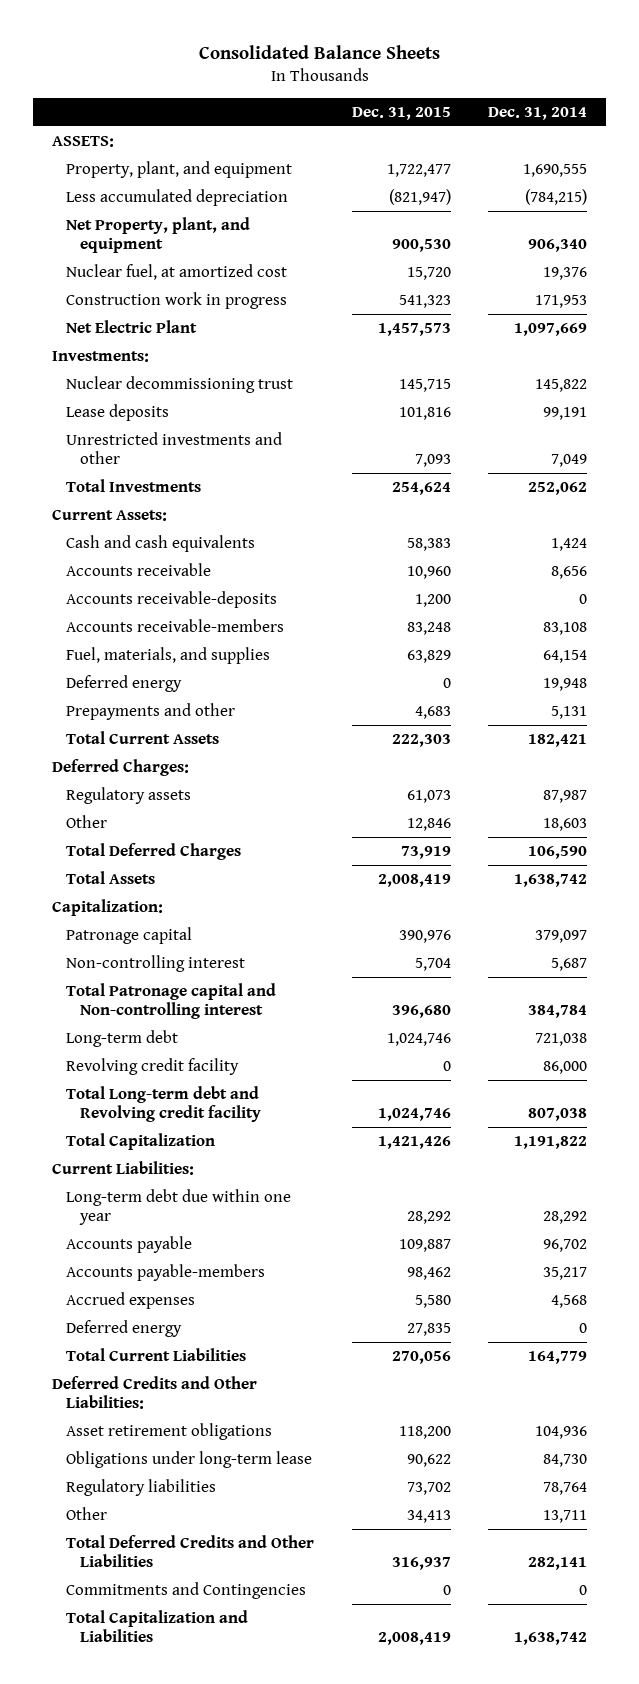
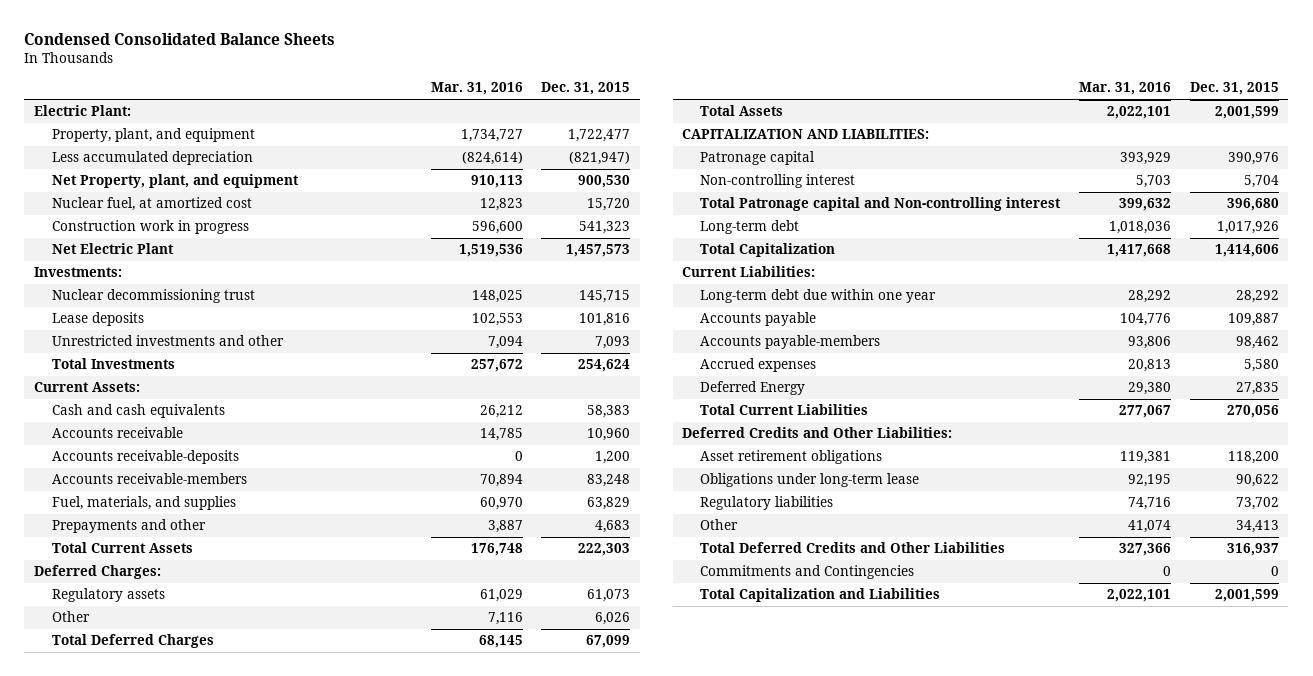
- Consolidated Balance Sheets
+ Condensed Consolidated Balance Sheets
- | Dec. 31, 2015 | Dec. 31, 2014
+ | Mar. 31, 2016 | Dec. 31, 2015
- ASSETS:
+ Electric Plant:
- Deferred energy | 0 | 19,948
- Other | 12,846 | 18,603
- Total Deferred Charges | 73,919 | 106,590
- Total Assets | 2,008,419 | 1,638,742
- Capitalization:
+ Other | 7,116 | 6,026
+ Total Deferred Charges | 68,145 | 67,099
+ Total Assets | 2,022,101 | 2,001,599
+ CAPITALIZATION AND LIABILITIES:
- Long-term debt | 1,024,746 | 721,038
- Revolving credit facility | 0 | 86,000
- Total Long-term debt and Revolving credit facility | 1,024,746 | 807,038
- Total Capitalization | 1,421,426 | 1,191,822
+ Long-term debt | 1,018,036 | 1,017,926
+ Total Capitalization | 1,417,668 | 1,414,606
- Deferred energy | 27,835 | 0
+ Deferred Energy | 29,380 | 27,835
- Total Capitalization and Liabilities | 2,008,419 | 1,638,742
+ Total Capitalization and Liabilities | 2,022,101 | 2,001,599

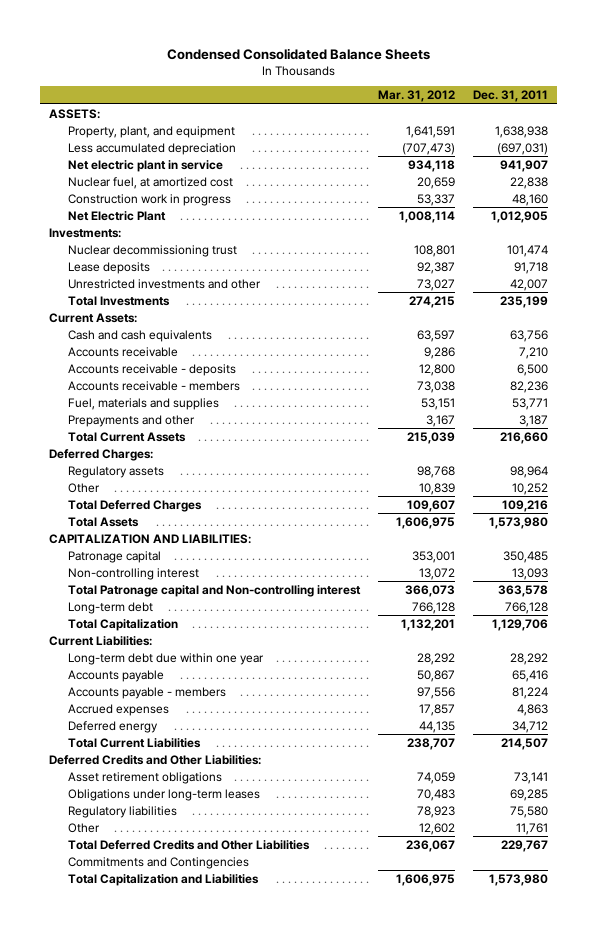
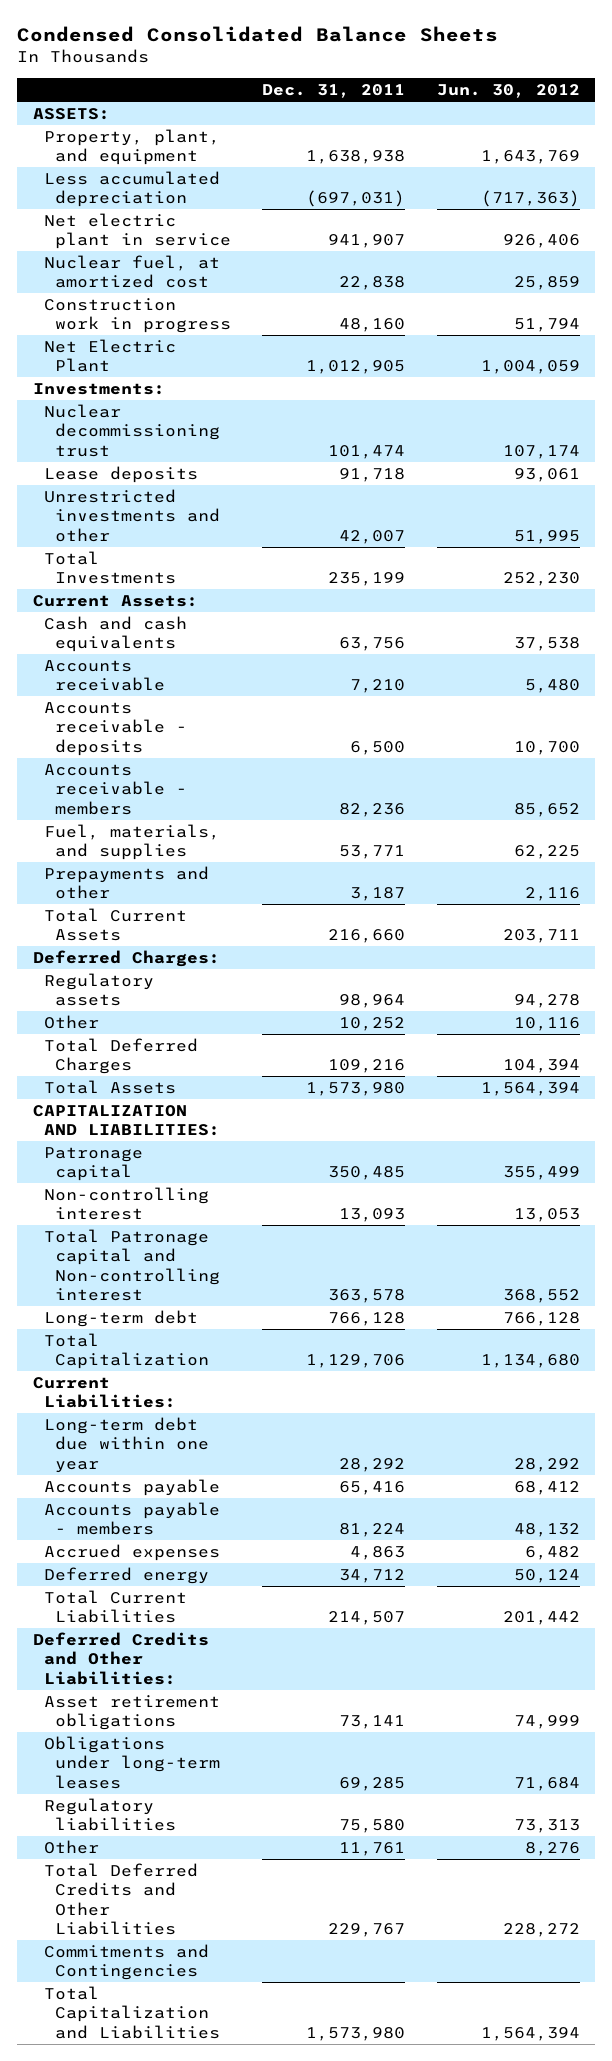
- | Mar. 31, 2012 | Dec. 31, 2011
+ | Dec. 31, 2011 | Jun. 30, 2012
- Fuel, materials and supplies | 53,151 | 53,771
+ Fuel, materials, and supplies | 53,771 | 62,225

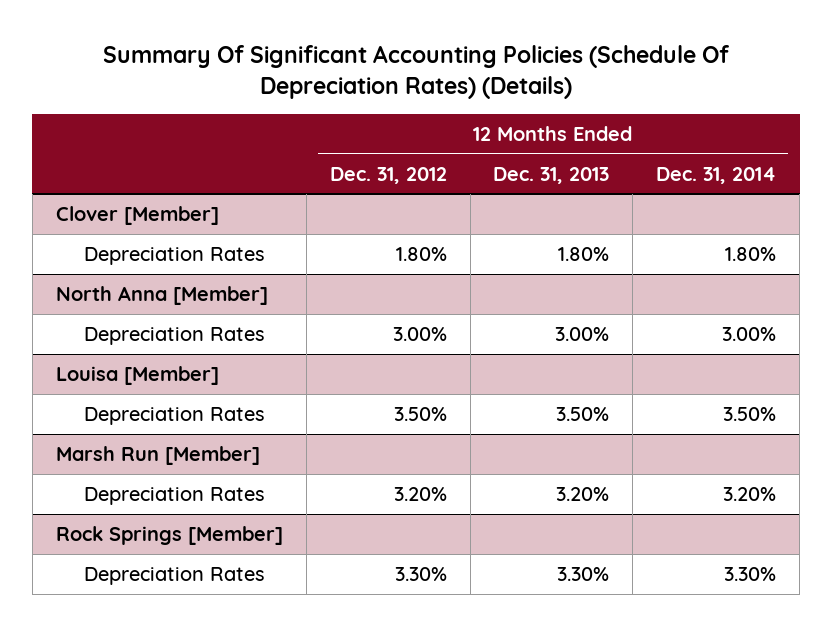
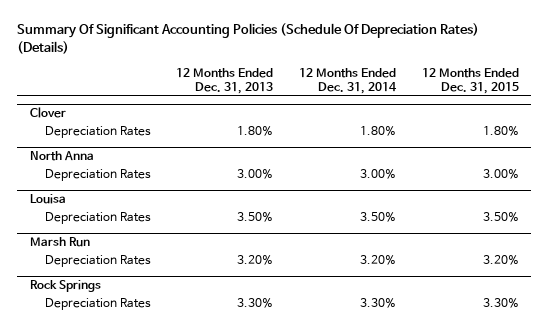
- | 12 Months Ended Dec. 31, 2012 | 12 Months Ended Dec. 31, 2013 | 12 Months Ended Dec. 31, 2014
+ | 12 Months Ended Dec. 31, 2013 | 12 Months Ended Dec. 31, 2014 | 12 Months Ended Dec. 31, 2015
- Clover [Member]
+ Clover
- North Anna [Member]
+ North Anna
- Louisa [Member]
+ Louisa
- Marsh Run [Member]
+ Marsh Run
- Rock Springs [Member]
+ Rock Springs

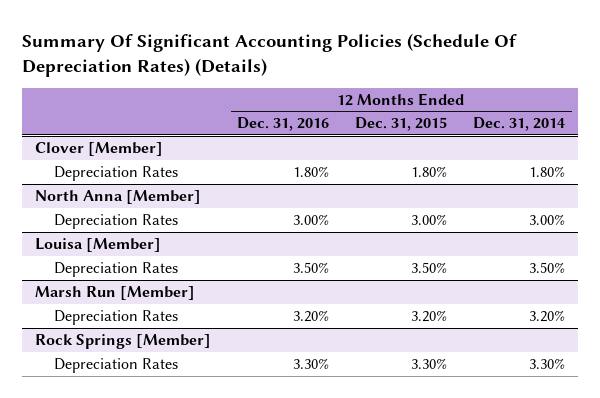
- | 12 Months Ended Dec. 31, 2013 | 12 Months Ended Dec. 31, 2014 | 12 Months Ended Dec. 31, 2015
+ | 12 Months Ended Dec. 31, 2016 | 12 Months Ended Dec. 31, 2015 | 12 Months Ended Dec. 31, 2014
- Clover
+ Clover [Member]
- North Anna
+ North Anna [Member]
- Louisa
+ Louisa [Member]
- Marsh Run
+ Marsh Run [Member]
- Rock Springs
+ Rock Springs [Member]

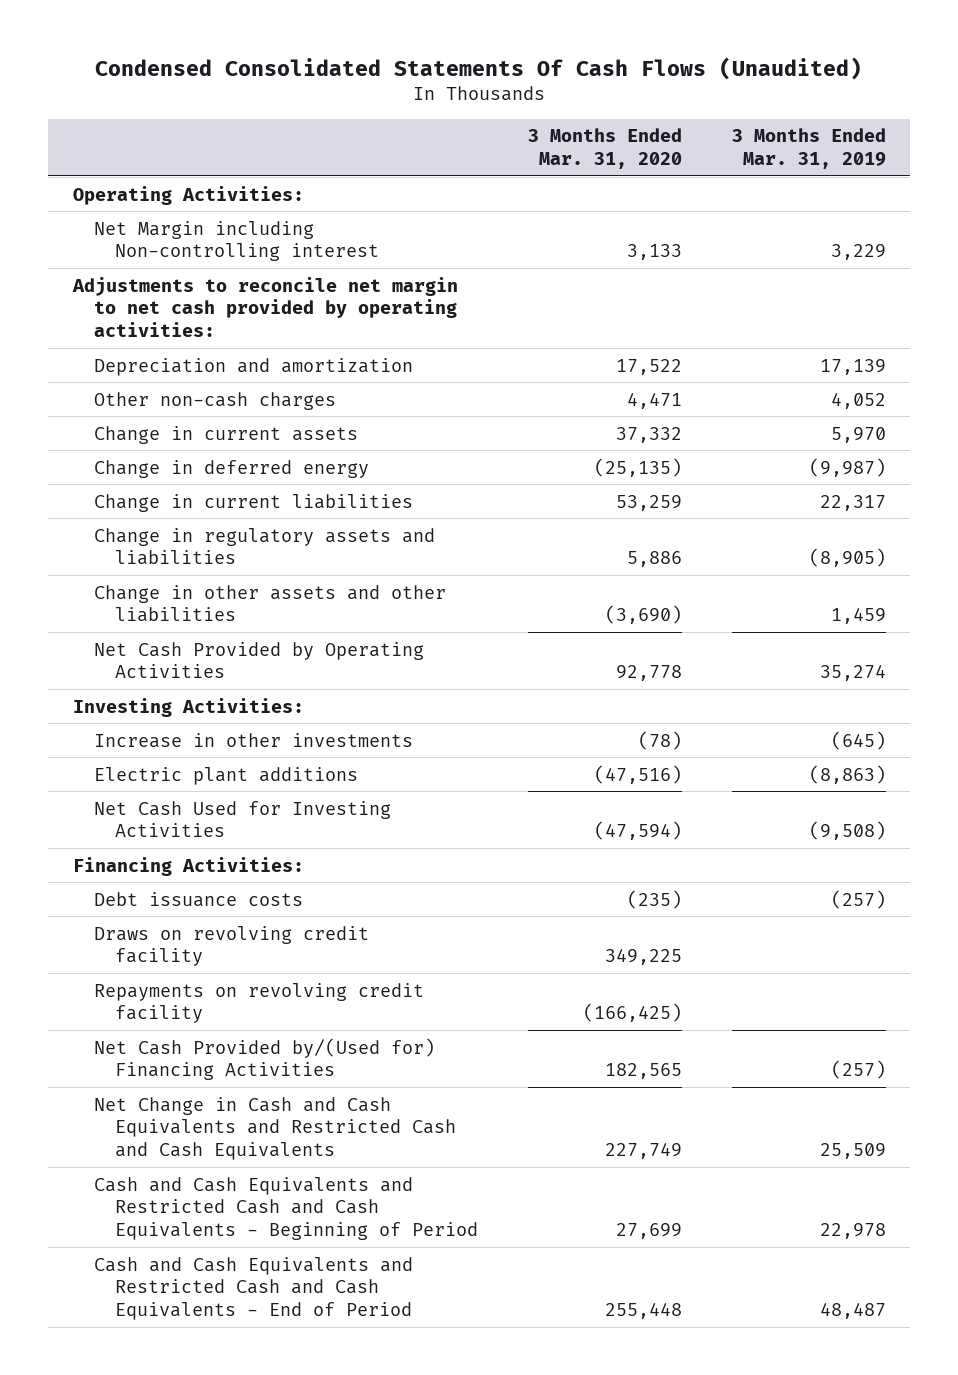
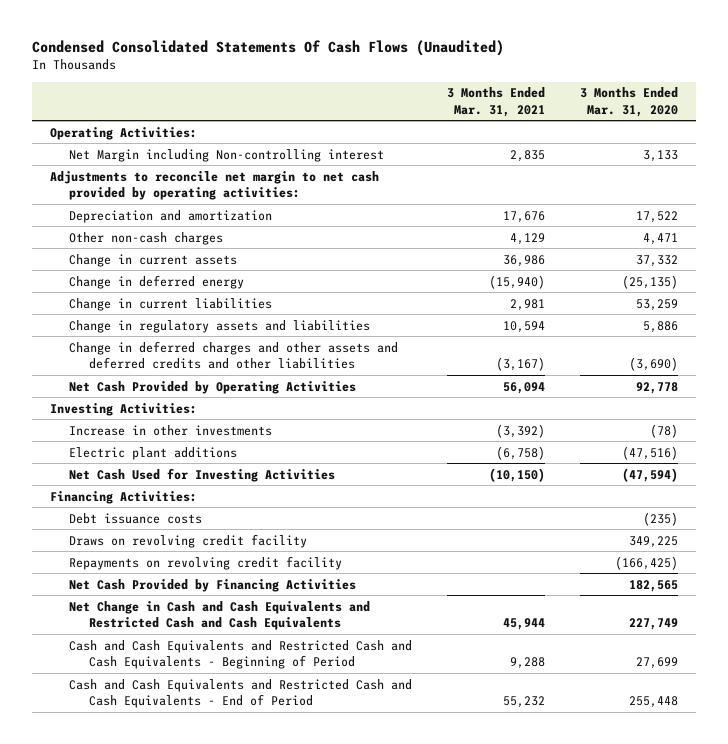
- | 3 Months Ended Mar. 31, 2020 | 3 Months Ended Mar. 31, 2019
+ | 3 Months Ended Mar. 31, 2021 | 3 Months Ended Mar. 31, 2020
- Change in other assets and other liabilities | (3,690) | 1,459
+ Change in deferred charges and other assets and deferred credits and other liabilities | (3,167) | (3,690)
- Net Cash Provided by/(Used for) Financing Activities | 182,565 | (257)
+ Net Cash Provided by Financing Activities | | 182,565

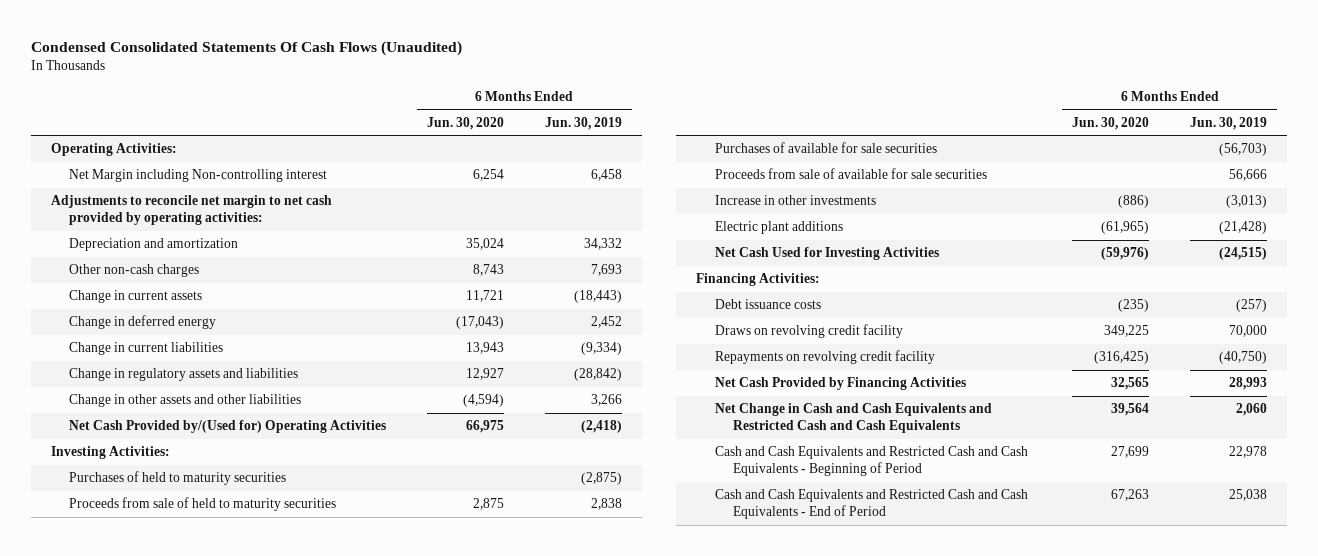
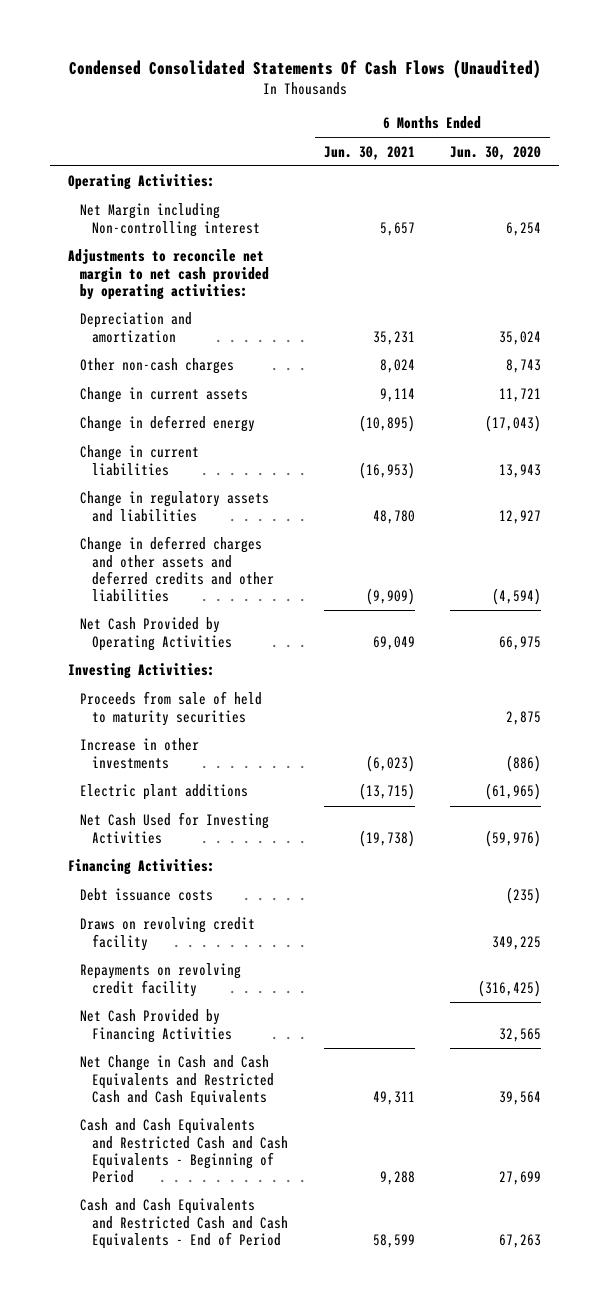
- | 6 Months Ended Jun. 30, 2020 | 6 Months Ended Jun. 30, 2019
+ | 6 Months Ended Jun. 30, 2021 | 6 Months Ended Jun. 30, 2020
- Change in other assets and other liabilities | (4,594) | 3,266
- Net Cash Provided by/(Used for) Operating Activities | 66,975 | (2,418)
+ Change in deferred charges and other assets and deferred credits and other liabilities | (9,909) | (4,594)
+ Net Cash Provided by Operating Activities | 69,049 | 66,975
- Purchases of held to maturity securities | | (2,875)
- Purchases of available for sale securities | | (56,703)
- Proceeds from sale of available for sale securities | | 56,666

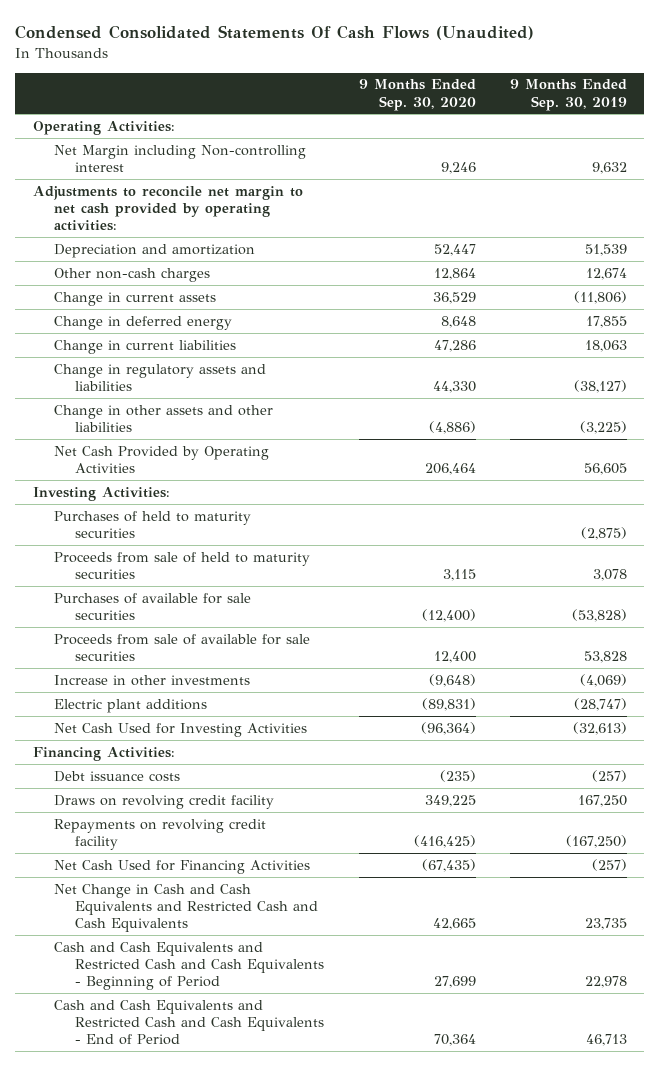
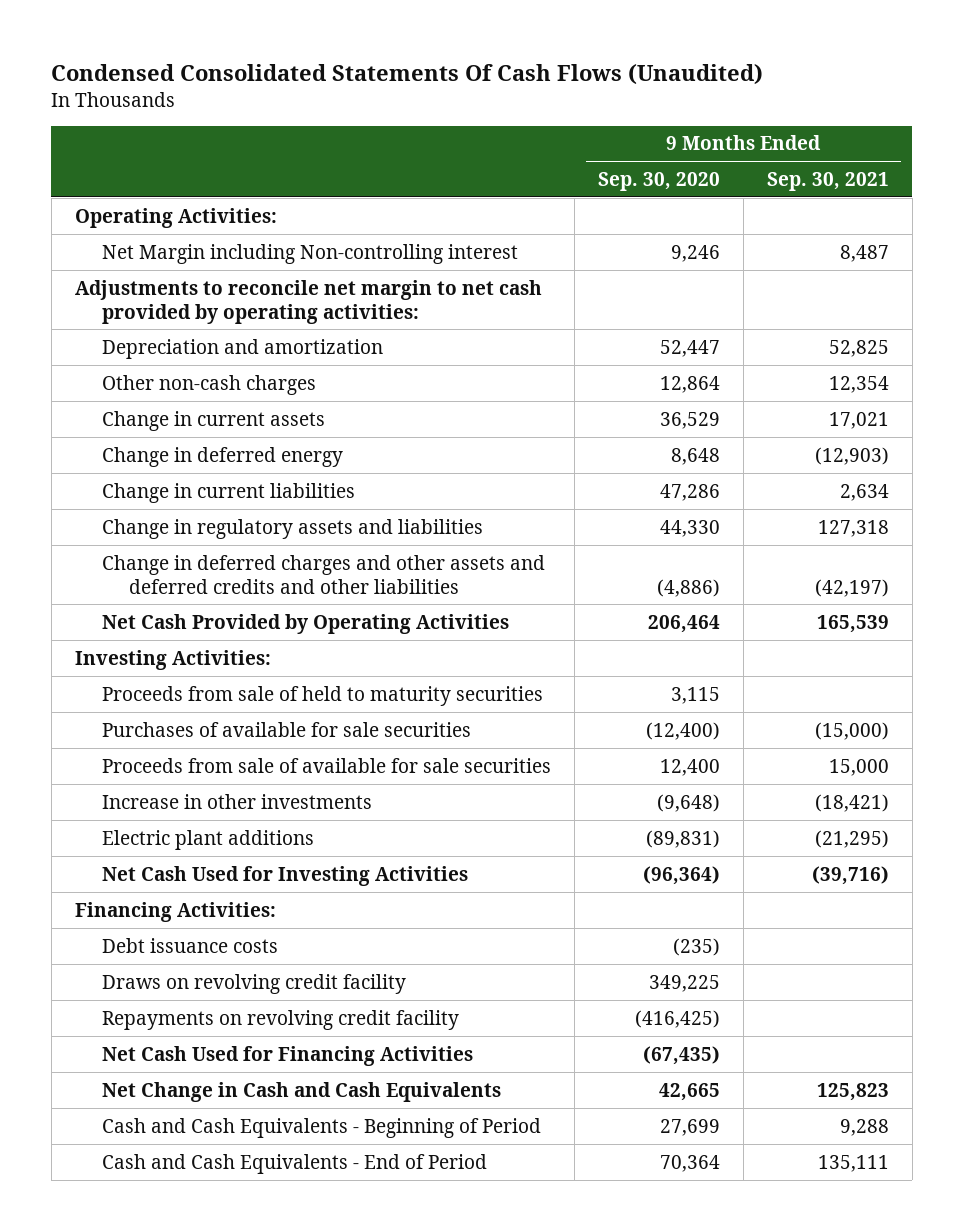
- | 9 Months Ended Sep. 30, 2020 | 9 Months Ended Sep. 30, 2019
+ | 9 Months Ended Sep. 30, 2020 | 9 Months Ended Sep. 30, 2021
- Change in other assets and other liabilities | (4,886) | (3,225)
+ Change in deferred charges and other assets and deferred credits and other liabilities | (4,886) | (42,197)
- Purchases of held to maturity securities | | (2,875)
- Net Change in Cash and Cash Equivalents and Restricted Cash and Cash Equivalents | 42,665 | 23,735
- Cash and Cash Equivalents and Restricted Cash and Cash Equivalents - Beginning of Period | 27,699 | 22,978
- Cash and Cash Equivalents and Restricted Cash and Cash Equivalents - End of Period | 70,364 | 46,713
+ Net Change in Cash and Cash Equivalents | 42,665 | 125,823
+ Cash and Cash Equivalents - Beginning of Period | 27,699 | 9,288
+ Cash and Cash Equivalents - End of Period | 70,364 | 135,111

